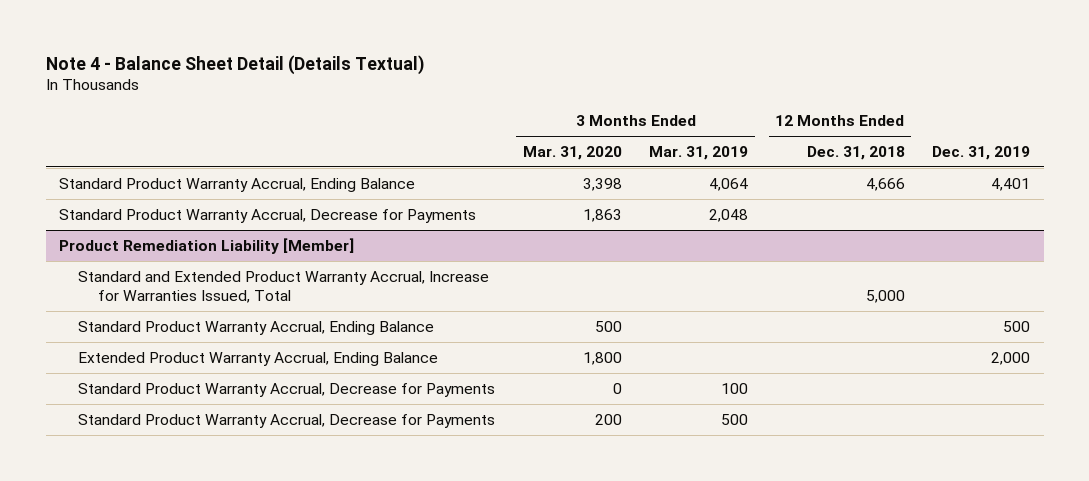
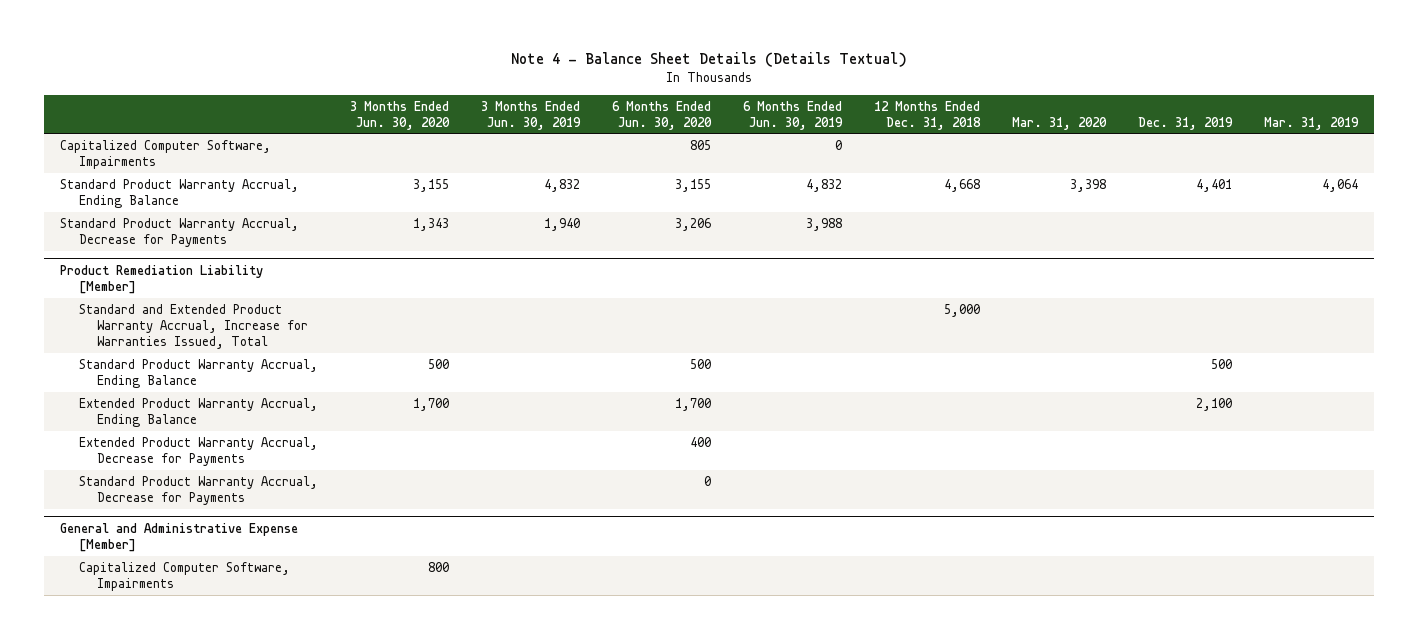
- Note 4 - Balance Sheet Detail (Details Textual)
+ Note 4 - Balance Sheet Details (Details Textual)
- | 3 Months Ended Mar. 31, 2020 | 3 Months Ended Mar. 31, 2019 | 12 Months Ended Dec. 31, 2018 | Dec. 31, 2019
+ | 3 Months Ended Jun. 30, 2020 | 3 Months Ended Jun. 30, 2019 | 6 Months Ended Jun. 30, 2020 | 6 Months Ended Jun. 30, 2019 | 12 Months Ended Dec. 31, 2018 | Mar. 31, 2020 | Dec. 31, 2019 | Mar. 31, 2019
- Standard Product Warranty Accrual, Ending Balance | 3,398 | 4,064 | 4,666 | 4,401
+ Capitalized Computer Software, Impairments | | | 805 | 0 | | | |
+ Standard Product Warranty Accrual, Ending Balance | 3,155 | 4,832 | 3,155 | 4,832 | 4,668 | 3,398 | 4,401 | 4,064
@ Product Remediation Liability [Member]
- Extended Product Warranty Accrual, Ending Balance | 1,800 | | | 2,000
- Standard Product Warranty Accrual, Decrease for Payments | 0 | 100 | |
+ Extended Product Warranty Accrual, Ending Balance | 1,700 | | 1,700 | | | | 2,100 |
+ Extended Product Warranty Accrual, Decrease for Payments | | | 400 | | | | |
+ General and Administrative Expense [Member]
+ Capitalized Computer Software, Impairments | 800 | | | | | | |

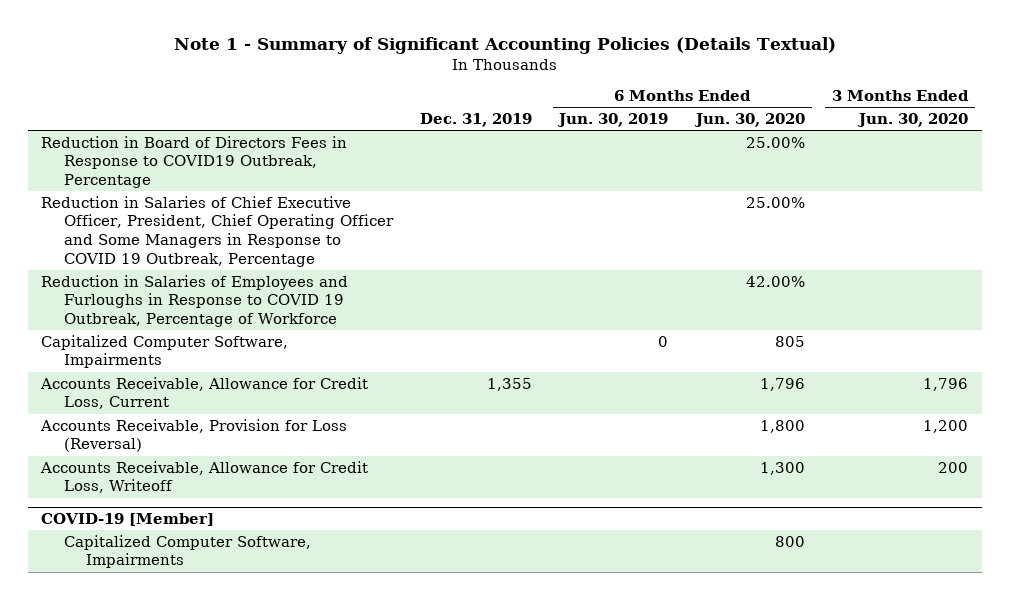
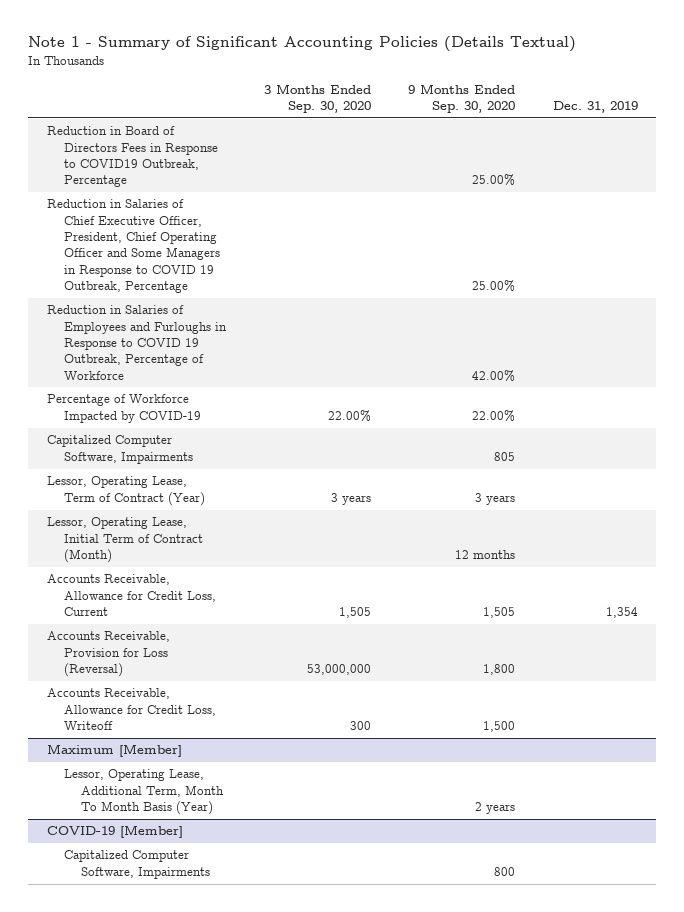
- | Dec. 31, 2019 | 6 Months Ended Jun. 30, 2019 | 6 Months Ended Jun. 30, 2020 | 3 Months Ended Jun. 30, 2020
+ | 3 Months Ended Sep. 30, 2020 | 9 Months Ended Sep. 30, 2020 | Dec. 31, 2019
+ Percentage of Workforce Impacted by COVID-19 | 22.00% | 22.00% |
- Accounts Receivable, Allowance for Credit Loss, Current | 1,355 | | 1,796 | 1,796
+ Lessor, Operating Lease, Term of Contract (Year) | 3 years | 3 years |
+ Lessor, Operating Lease, Initial Term of Contract (Month) | | 12 months |
+ Accounts Receivable, Allowance for Credit Loss, Current | 1,505 | 1,505 | 1,354
+ Maximum [Member]
+ Lessor, Operating Lease, Additional Term, Month To Month Basis (Year) | | 2 years |

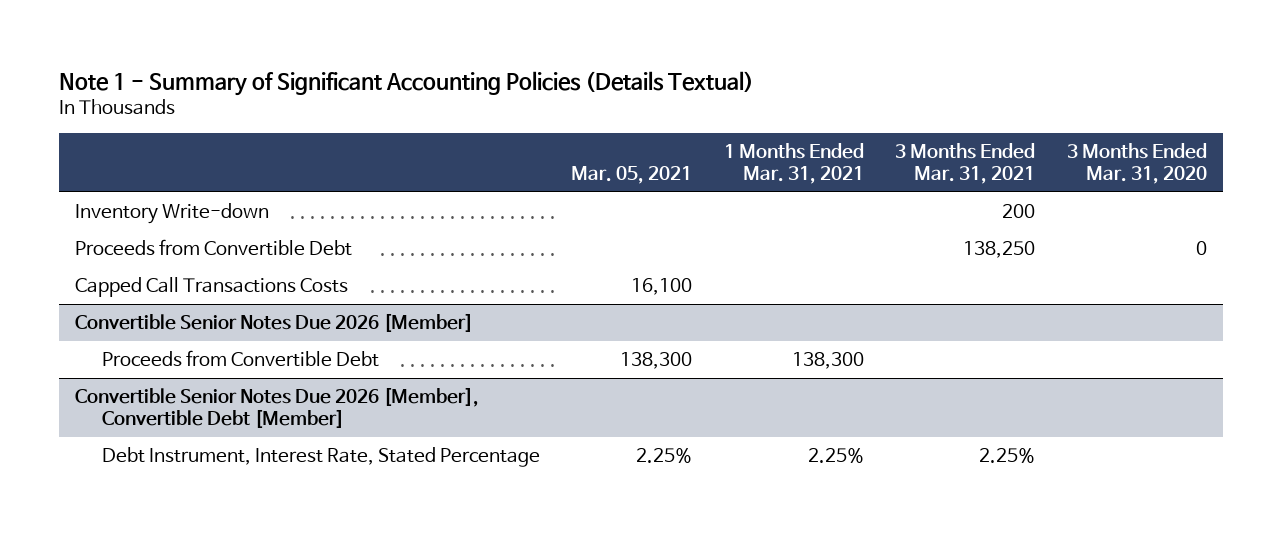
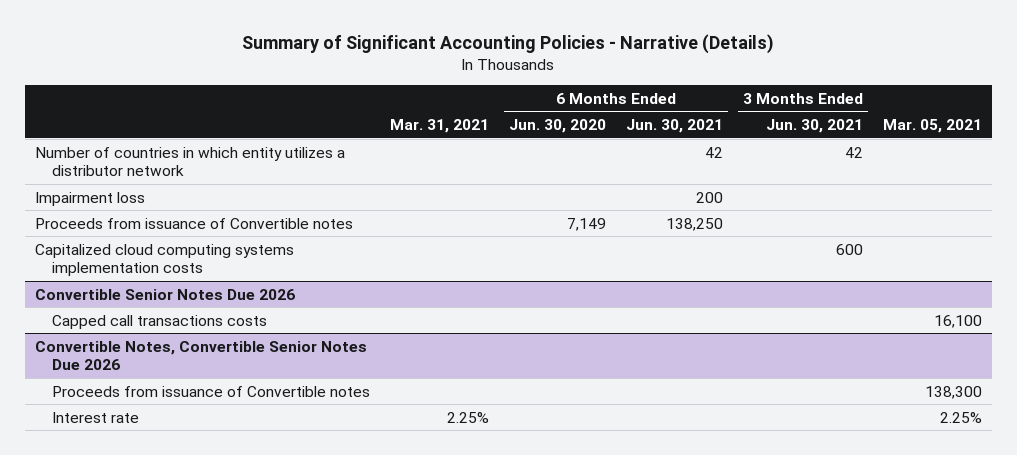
- Note 1 - Summary of Significant Accounting Policies (Details Textual)
+ Summary of Significant Accounting Policies - Narrative (Details)
- | Mar. 05, 2021 | 1 Months Ended Mar. 31, 2021 | 3 Months Ended Mar. 31, 2021 | 3 Months Ended Mar. 31, 2020
+ | Mar. 31, 2021 | 6 Months Ended Jun. 30, 2020 | 6 Months Ended Jun. 30, 2021 | 3 Months Ended Jun. 30, 2021 | Mar. 05, 2021
- Inventory Write-down | | | 200 |
- Proceeds from Convertible Debt | | | 138,250 | 0
- Capped Call Transactions Costs | 16,100 | | |
- Convertible Senior Notes Due 2026 [Member]
- Proceeds from Convertible Debt | 138,300 | 138,300 | |
- Convertible Senior Notes Due 2026 [Member], Convertible Debt [Member]
- Debt Instrument, Interest Rate, Stated Percentage | 2.25% | 2.25% | 2.25% |
+ Number of countries in which entity utilizes a distributor network | | | 42 | 42 |
+ Impairment loss | | | 200 | |
+ Proceeds from issuance of Convertible notes | | 7,149 | 138,250 | |
+ Capitalized cloud computing systems implementation costs | | | | 600 |
+ Convertible Senior Notes Due 2026
+ Capped call transactions costs | | | | | 16,100
+ Convertible Notes, Convertible Senior Notes Due 2026
+ Proceeds from issuance of Convertible notes | | | | | 138,300
+ Interest rate | 2.25% | | | | 2.25%

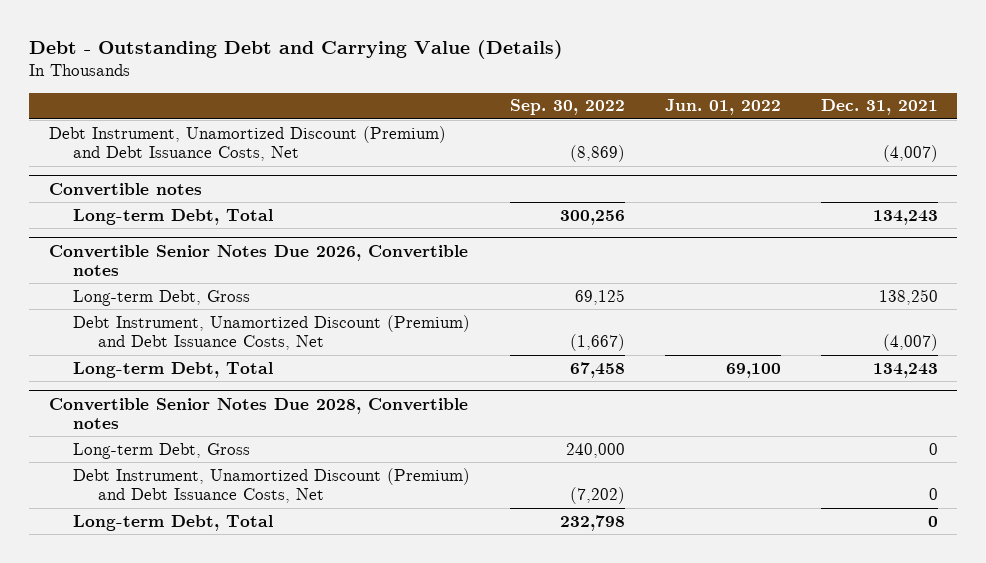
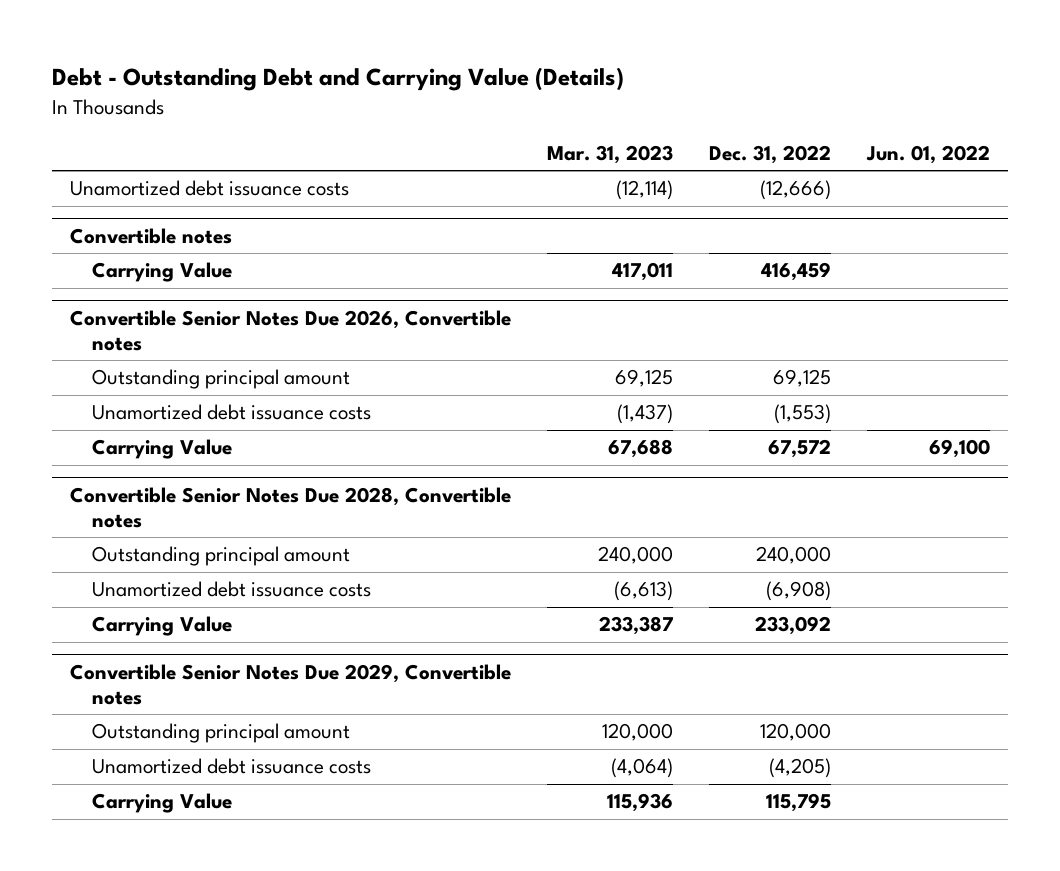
- | Sep. 30, 2022 | Jun. 01, 2022 | Dec. 31, 2021
+ | Mar. 31, 2023 | Dec. 31, 2022 | Jun. 01, 2022
- Debt Instrument, Unamortized Discount (Premium) and Debt Issuance Costs, Net | (8,869) | | (4,007)
+ Unamortized debt issuance costs | (12,114) | (12,666) |
@ Convertible notes
- Long-term Debt, Total | 300,256 | | 134,243
+ Carrying Value | 417,011 | 416,459 |
@ Convertible Senior Notes Due 2026, Convertible notes
- Long-term Debt, Gross | 69,125 | | 138,250
- Debt Instrument, Unamortized Discount (Premium) and Debt Issuance Costs, Net | (1,667) | | (4,007)
- Long-term Debt, Total | 67,458 | 69,100 | 134,243
+ Outstanding principal amount | 69,125 | 69,125 |
+ Unamortized debt issuance costs | (1,437) | (1,553) |
+ Carrying Value | 67,688 | 67,572 | 69,100
@ Convertible Senior Notes Due 2028, Convertible notes
- Long-term Debt, Gross | 240,000 | | 0
- Debt Instrument, Unamortized Discount (Premium) and Debt Issuance Costs, Net | (7,202) | | 0
- Long-term Debt, Total | 232,798 | | 0
+ Outstanding principal amount | 240,000 | 240,000 |
+ Unamortized debt issuance costs | (6,613) | (6,908) |
+ Carrying Value | 233,387 | 233,092 |
+ Convertible Senior Notes Due 2029, Convertible notes
+ Outstanding principal amount | 120,000 | 120,000 |
+ Unamortized debt issuance costs | (4,064) | (4,205) |
+ Carrying Value | 115,936 | 115,795 |

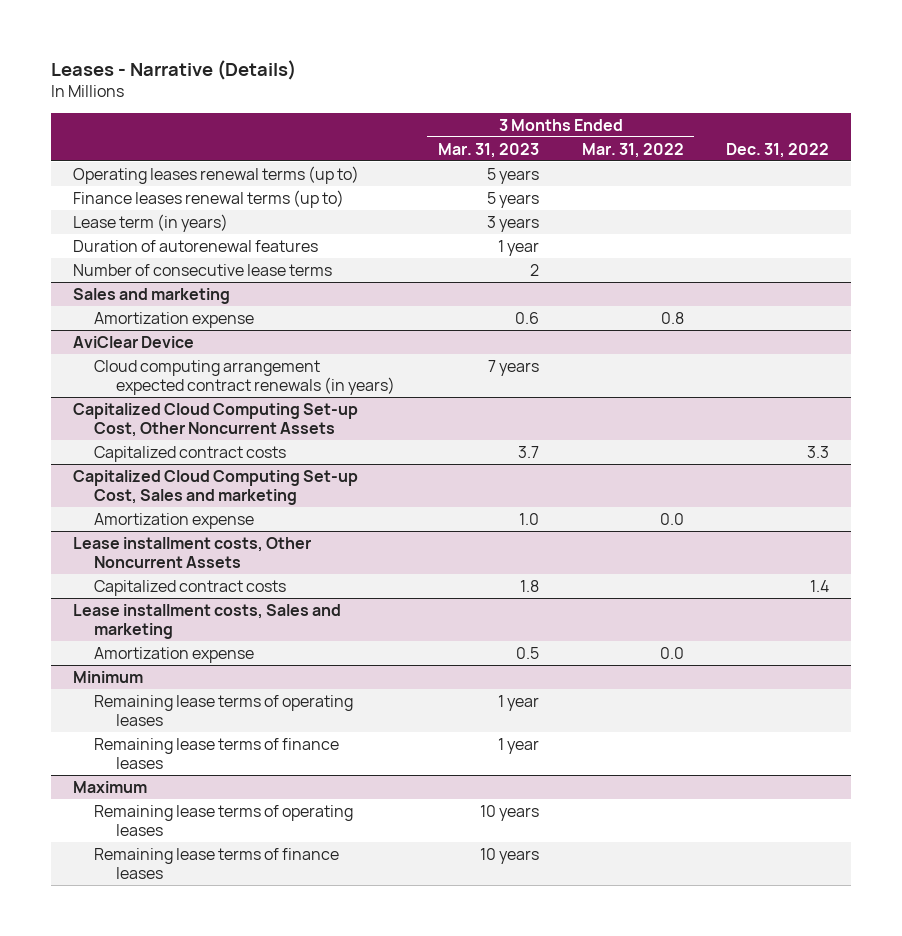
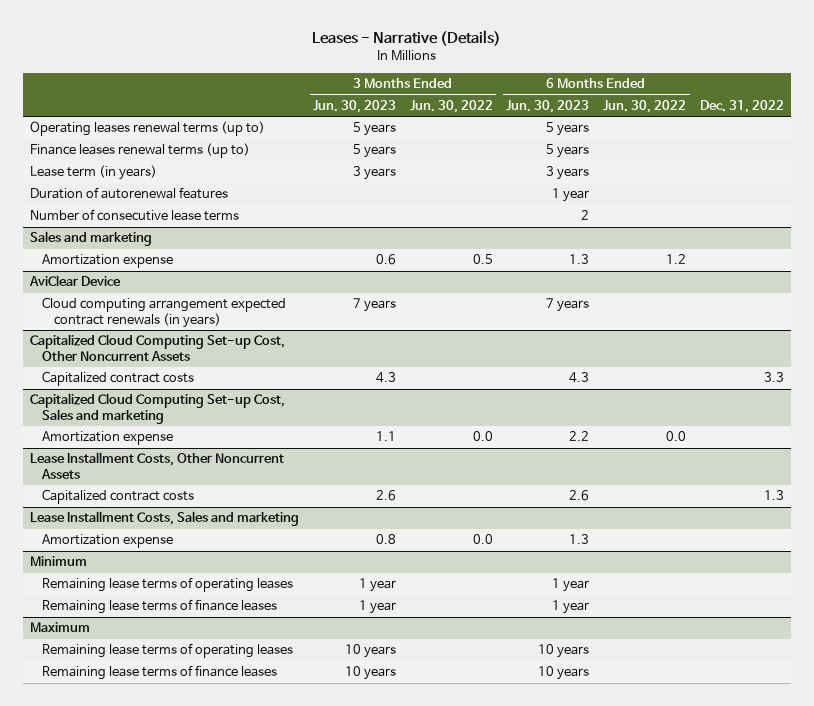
- | 3 Months Ended Mar. 31, 2023 | 3 Months Ended Mar. 31, 2022 | Dec. 31, 2022
+ | 3 Months Ended Jun. 30, 2023 | 3 Months Ended Jun. 30, 2022 | 6 Months Ended Jun. 30, 2023 | 6 Months Ended Jun. 30, 2022 | Dec. 31, 2022
- Lease installment costs, Other Noncurrent Assets
- Capitalized contract costs | 1.8 | | 1.4
- Lease installment costs, Sales and marketing
+ Lease Installment Costs, Other Noncurrent Assets
+ Capitalized contract costs | 2.6 | | 2.6 | | 1.3
+ Lease Installment Costs, Sales and marketing

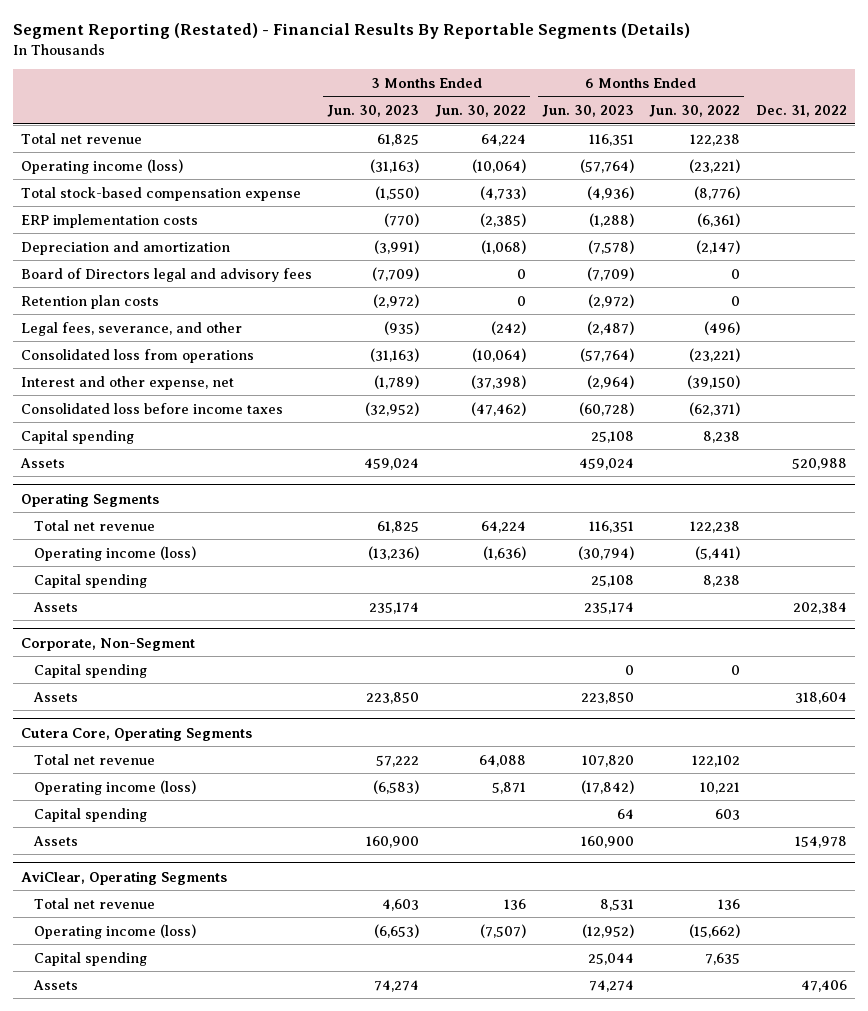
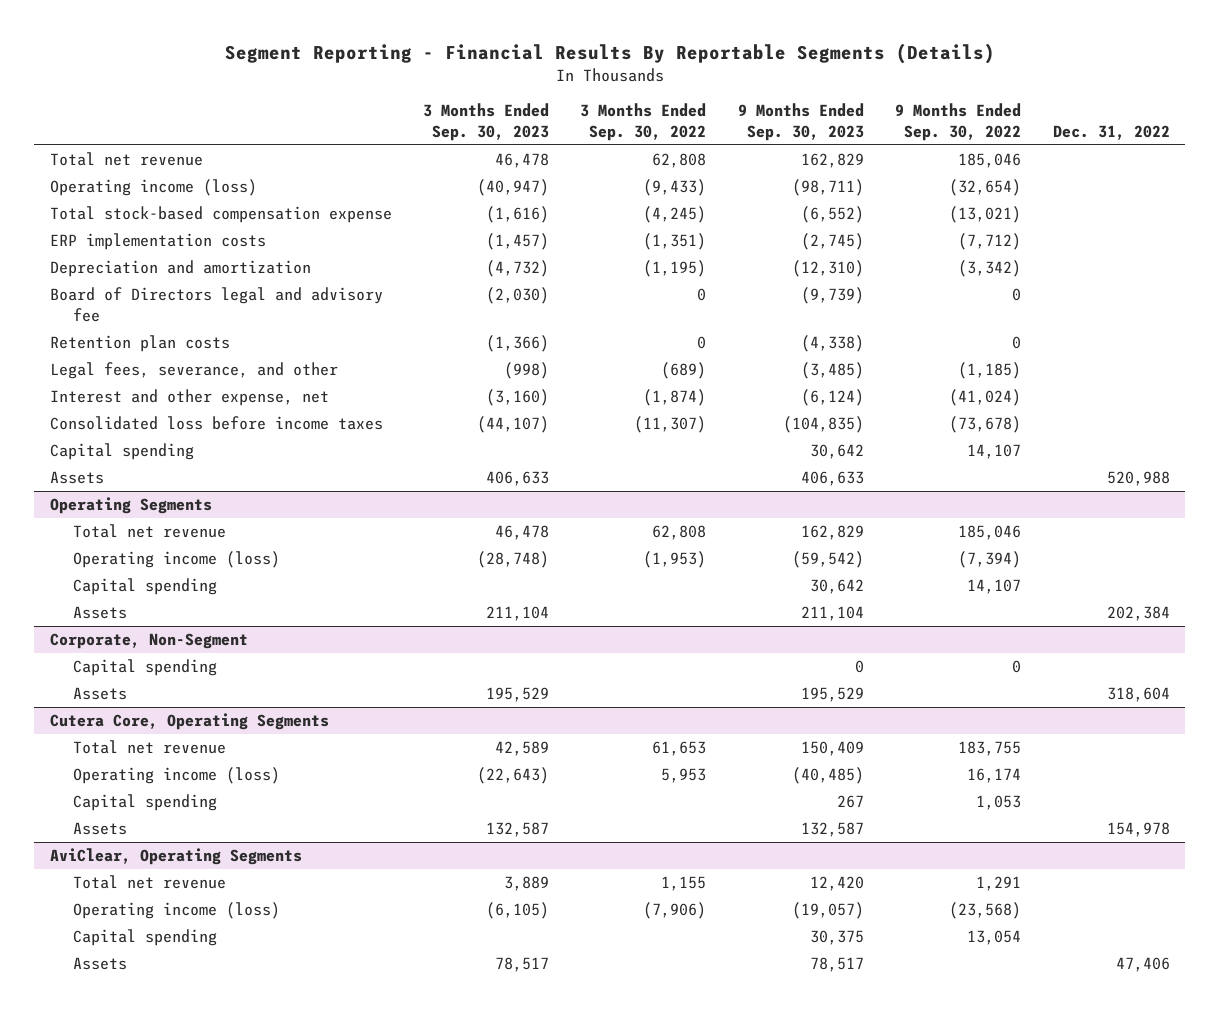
- Segment Reporting (Restated) - Financial Results By Reportable Segments (Details)
+ Segment Reporting - Financial Results By Reportable Segments (Details)
- | 3 Months Ended Jun. 30, 2023 | 3 Months Ended Jun. 30, 2022 | 6 Months Ended Jun. 30, 2023 | 6 Months Ended Jun. 30, 2022 | Dec. 31, 2022
+ | 3 Months Ended Sep. 30, 2023 | 3 Months Ended Sep. 30, 2022 | 9 Months Ended Sep. 30, 2023 | 9 Months Ended Sep. 30, 2022 | Dec. 31, 2022
- Board of Directors legal and advisory fees | (7,709) | 0 | (7,709) | 0 |
+ Board of Directors legal and advisory fee | (2,030) | 0 | (9,739) | 0 |
- Consolidated loss from operations | (31,163) | (10,064) | (57,764) | (23,221) |

